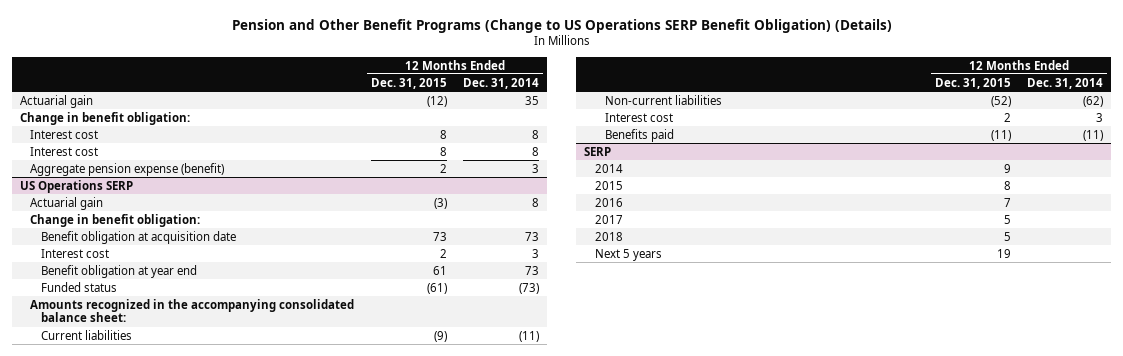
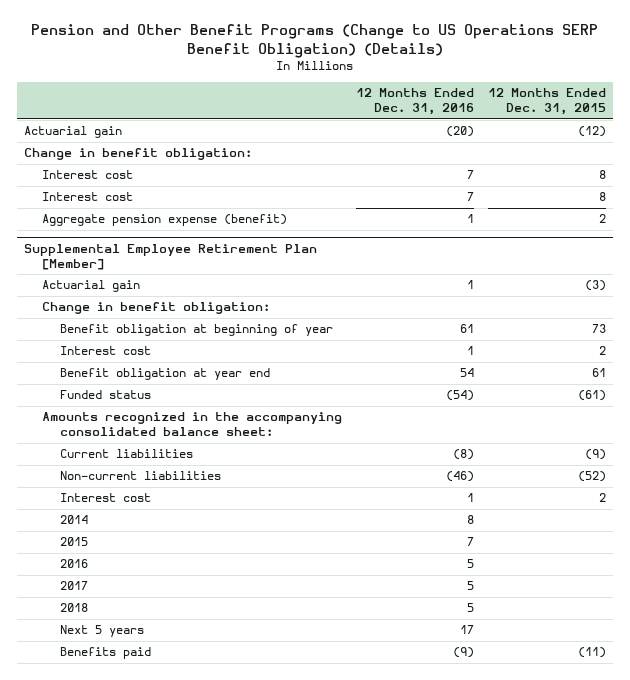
- | 12 Months Ended Dec. 31, 2015 | 12 Months Ended Dec. 31, 2014
+ | 12 Months Ended Dec. 31, 2016 | 12 Months Ended Dec. 31, 2015
- US Operations SERP
+ Supplemental Employee Retirement Plan [Member]
- Benefit obligation at acquisition date | 73 | 73
+ Benefit obligation at beginning of year | 61 | 73
+ 2014 | 8 |
+ 2015 | 7 |
+ 2016 | 5 |
+ 2017 | 5 |
+ 2018 | 5 |
+ Next 5 years | 17 |
- SERP
- 2014 | 9 |
- 2015 | 8 |
- 2016 | 7 |
- 2017 | 5 |
- 2018 | 5 |
- Next 5 years | 19 |

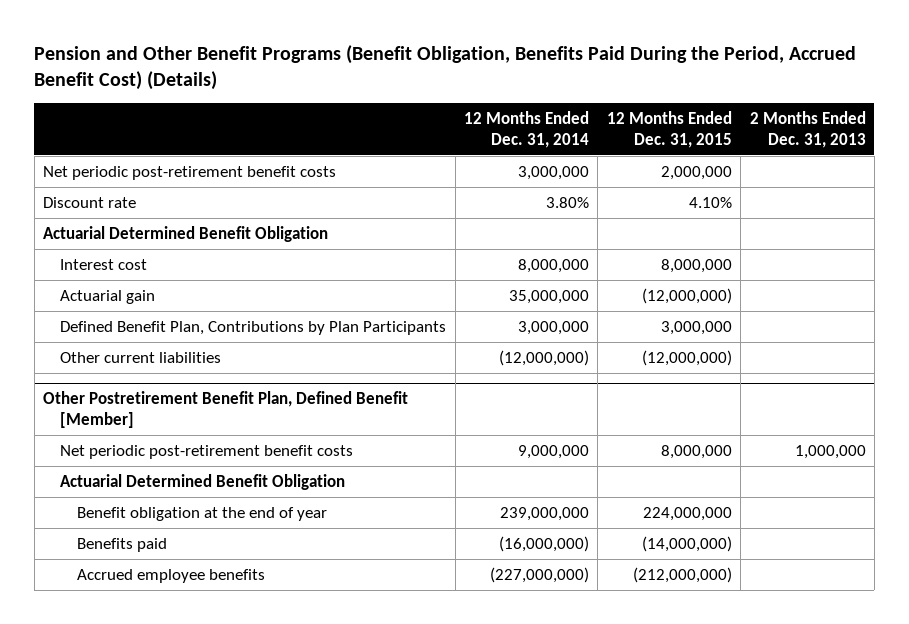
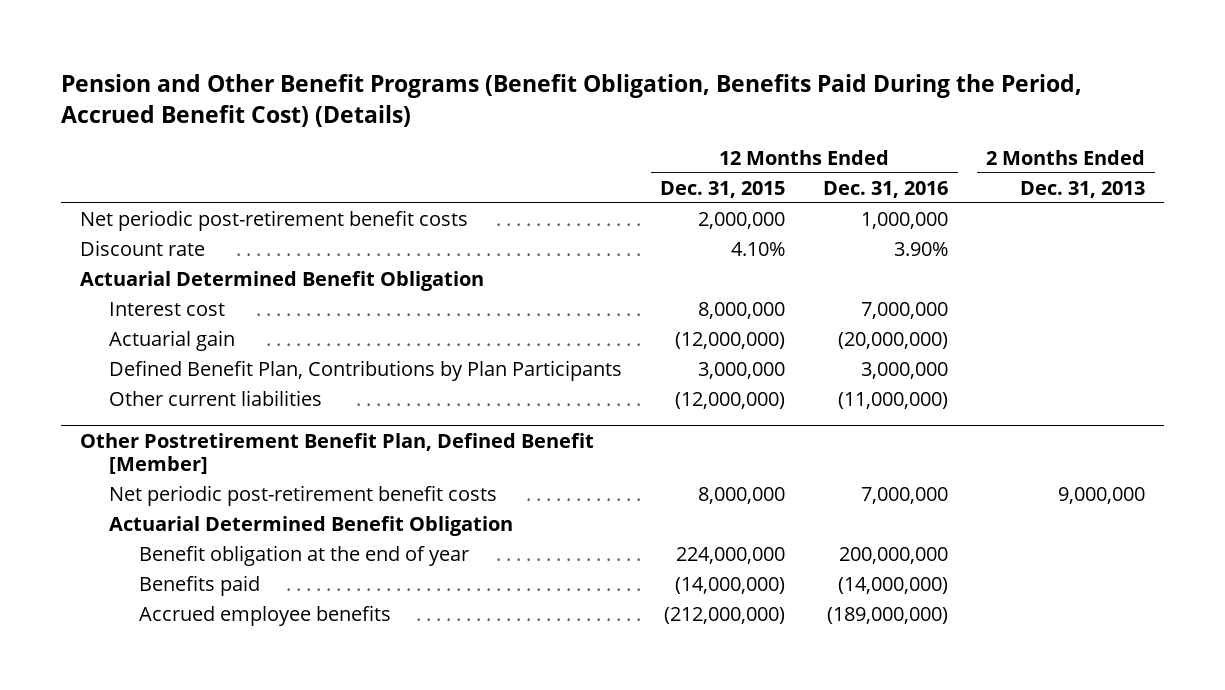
- | 12 Months Ended Dec. 31, 2014 | 12 Months Ended Dec. 31, 2015 | 2 Months Ended Dec. 31, 2013
+ | 12 Months Ended Dec. 31, 2015 | 12 Months Ended Dec. 31, 2016 | 2 Months Ended Dec. 31, 2013
@ Other Postretirement Benefit Plan, Defined Benefit [Member]
- Net periodic post-retirement benefit costs | 9,000,000 | 8,000,000 | 1,000,000
+ Net periodic post-retirement benefit costs | 8,000,000 | 7,000,000 | 9,000,000

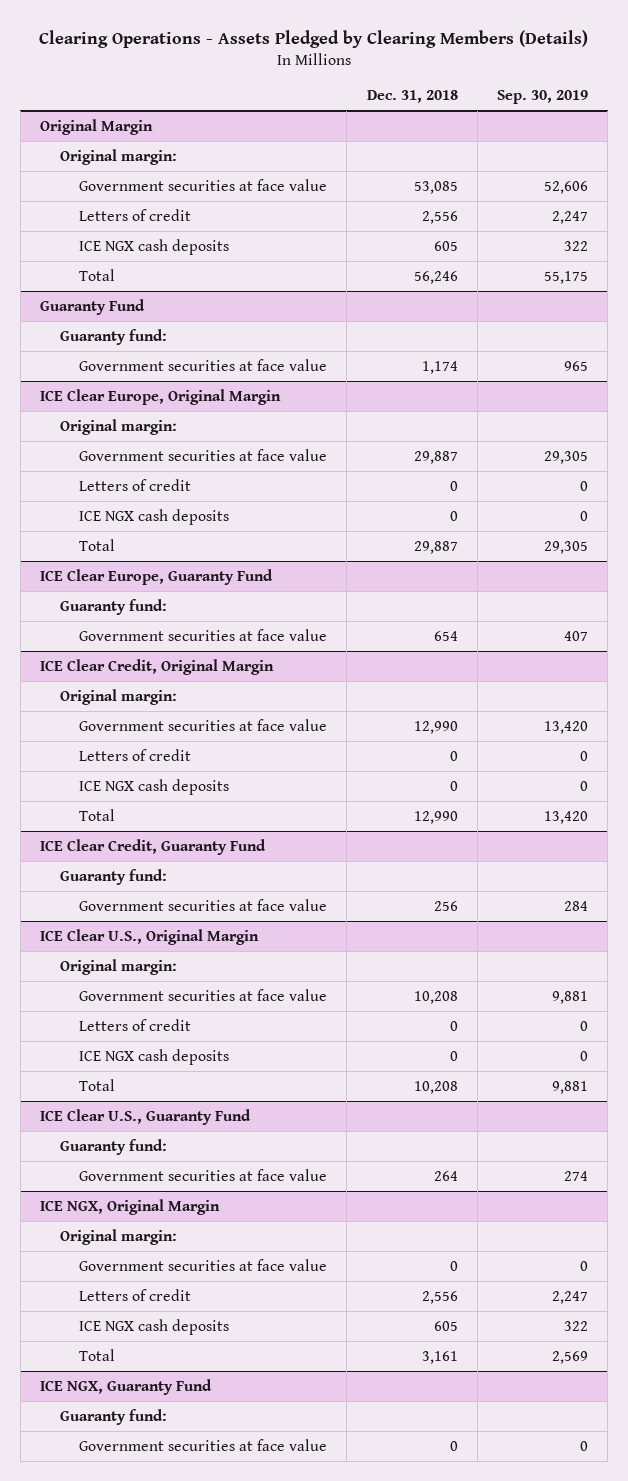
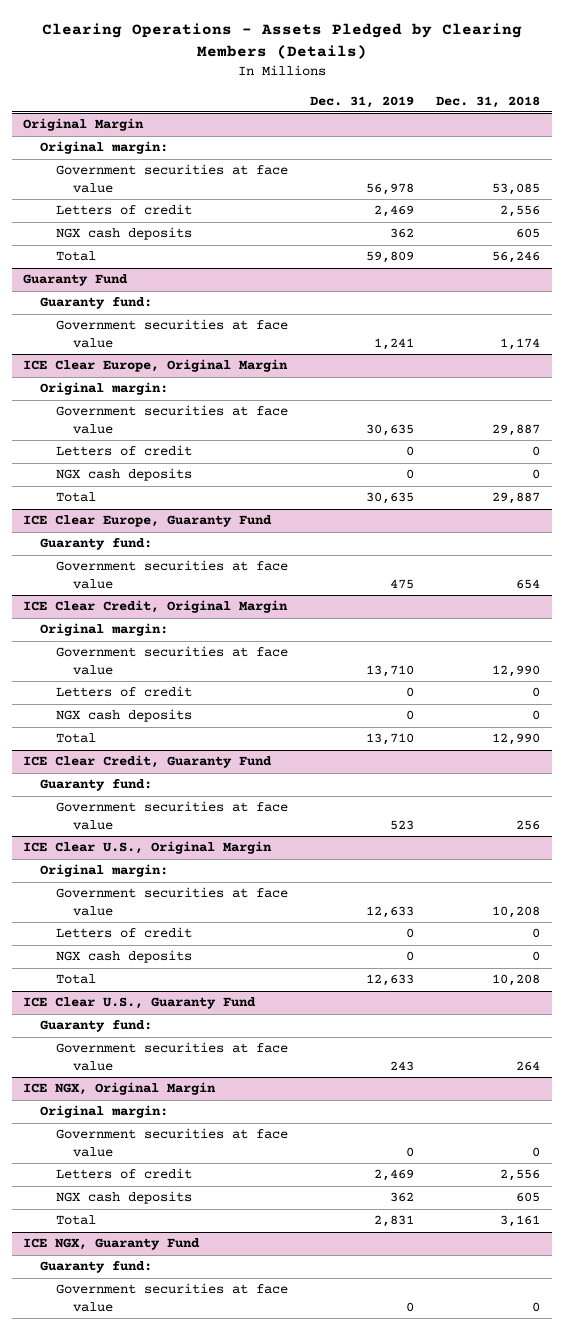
- | Dec. 31, 2018 | Sep. 30, 2019
+ | Dec. 31, 2019 | Dec. 31, 2018
@ Original Margin
- ICE NGX cash deposits | 605 | 322
+ NGX cash deposits | 362 | 605
@ ICE Clear Europe, Original Margin
- ICE NGX cash deposits | 0 | 0
+ NGX cash deposits | 0 | 0
@ ICE Clear Credit, Original Margin
- ICE NGX cash deposits | 0 | 0
+ NGX cash deposits | 0 | 0
@ ICE Clear U.S., Original Margin
- ICE NGX cash deposits | 0 | 0
+ NGX cash deposits | 0 | 0
@ ICE NGX, Original Margin
- ICE NGX cash deposits | 605 | 322
+ NGX cash deposits | 362 | 605

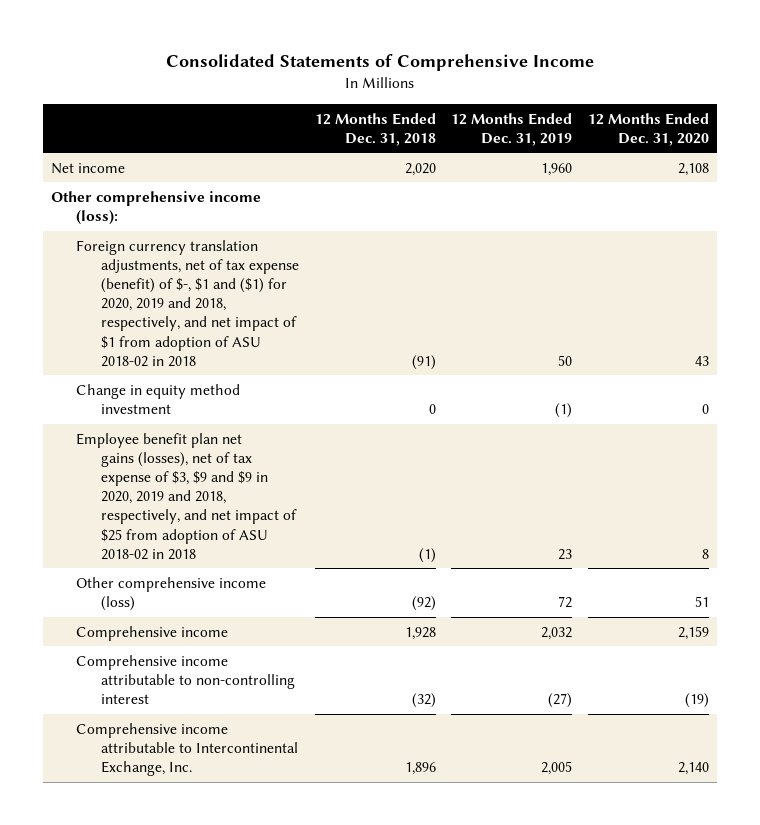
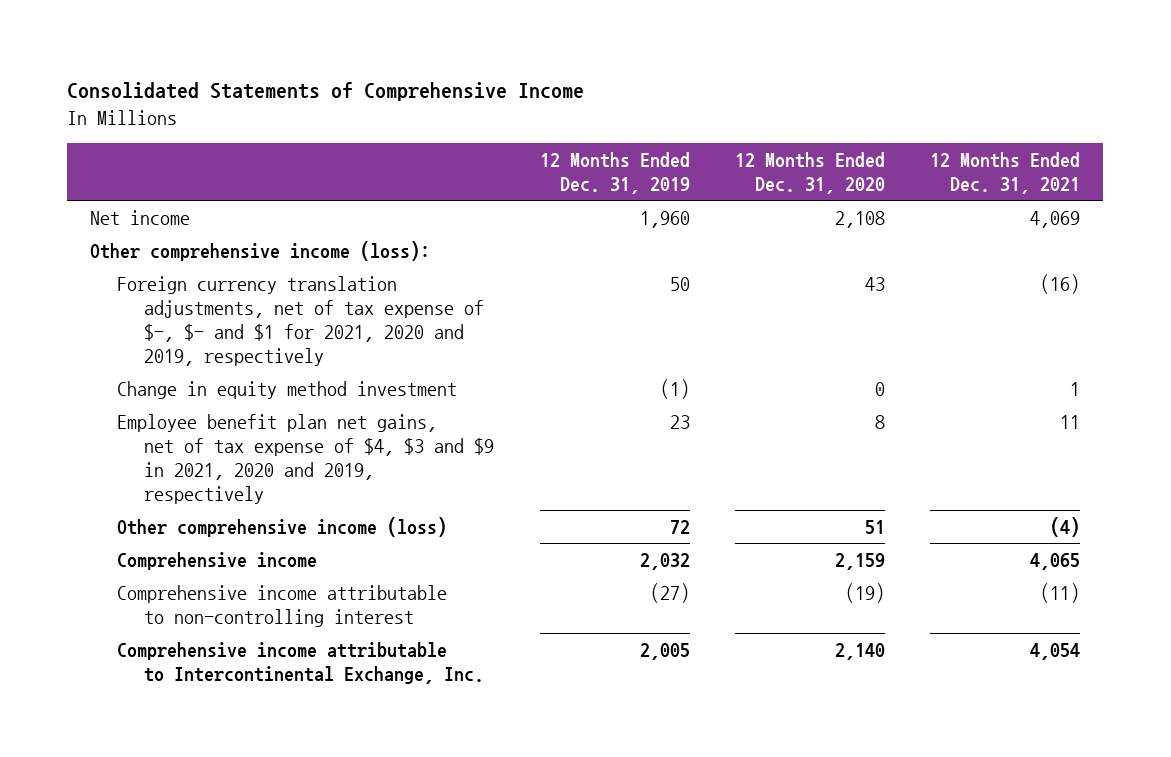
- | 12 Months Ended Dec. 31, 2018 | 12 Months Ended Dec. 31, 2019 | 12 Months Ended Dec. 31, 2020
+ | 12 Months Ended Dec. 31, 2019 | 12 Months Ended Dec. 31, 2020 | 12 Months Ended Dec. 31, 2021
- Foreign currency translation adjustments, net of tax expense (benefit) of $-, $1 and ($1) for 2020, 2019 and 2018, respectively, and net impact of $1 from adoption of ASU 2018-02 in 2018 | (91) | 50 | 43
+ Foreign currency translation adjustments, net of tax expense of $-, $- and $1 for 2021, 2020 and 2019, respectively | 50 | 43 | (16)
- Employee benefit plan net gains (losses), net of tax expense of $3, $9 and $9 in 2020, 2019 and 2018, respectively, and net impact of $25 from adoption of ASU 2018-02 in 2018 | (1) | 23 | 8
+ Employee benefit plan net gains, net of tax expense of $4, $3 and $9 in 2021, 2020 and 2019, respectively | 23 | 8 | 11

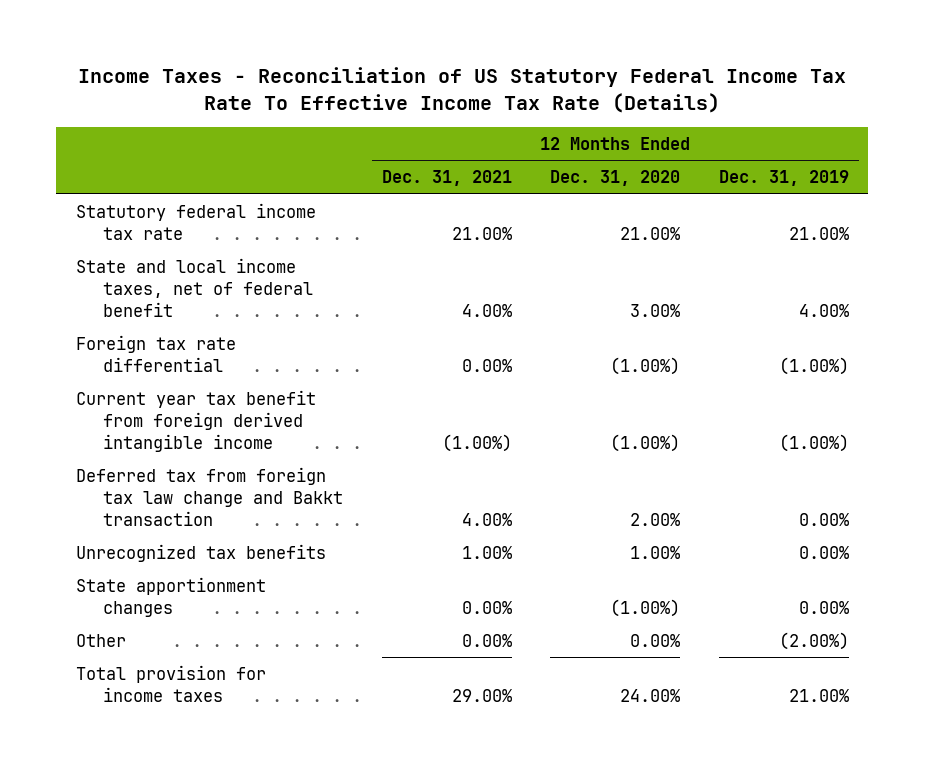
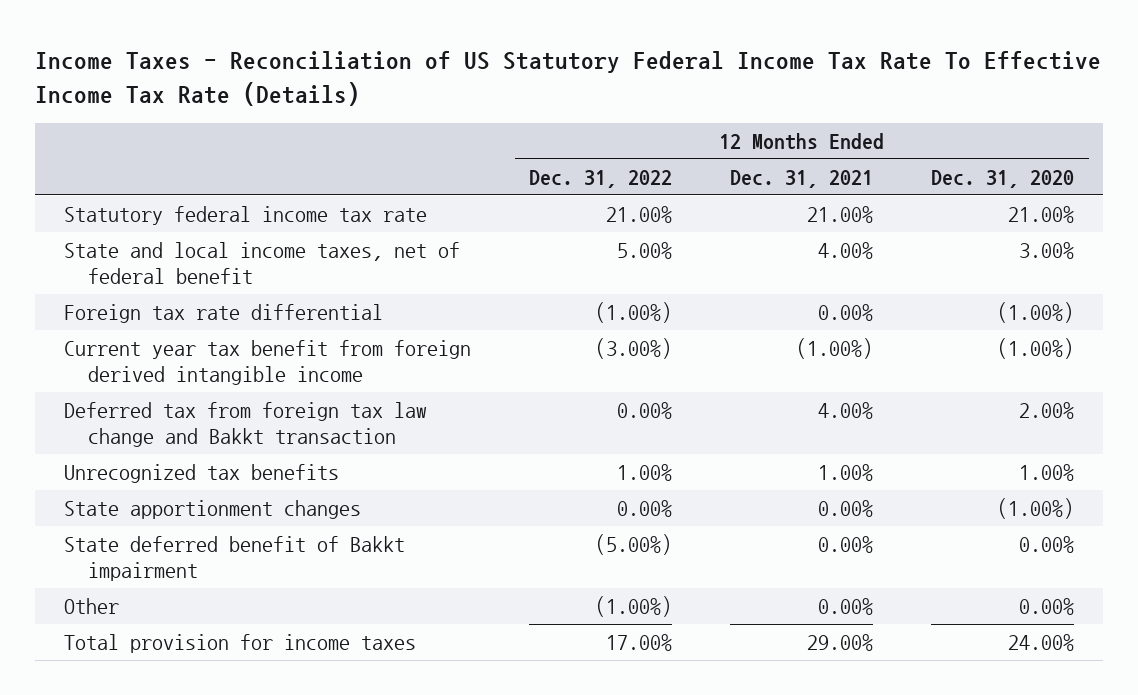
- | 12 Months Ended Dec. 31, 2021 | 12 Months Ended Dec. 31, 2020 | 12 Months Ended Dec. 31, 2019
+ | 12 Months Ended Dec. 31, 2022 | 12 Months Ended Dec. 31, 2021 | 12 Months Ended Dec. 31, 2020
+ State deferred benefit of Bakkt impairment | (5.00%) | 0.00% | 0.00%

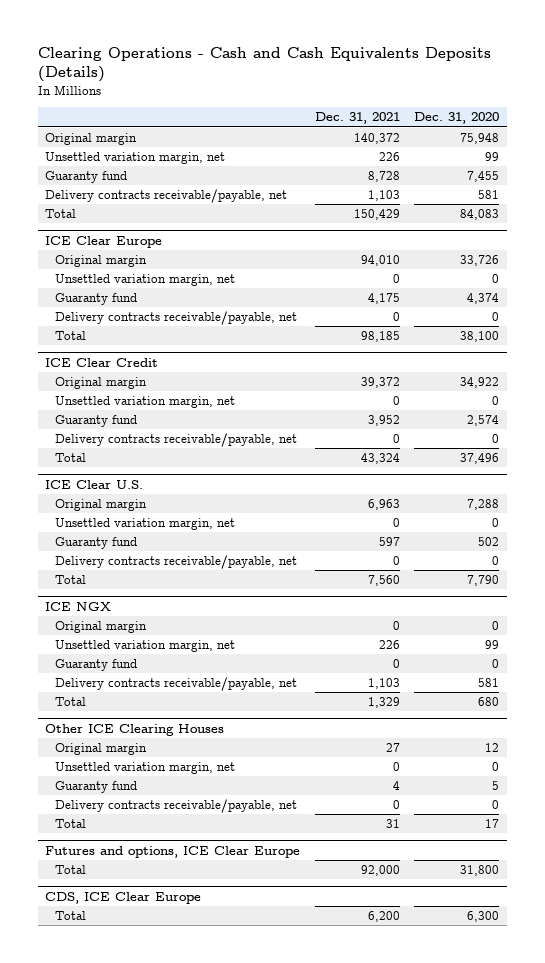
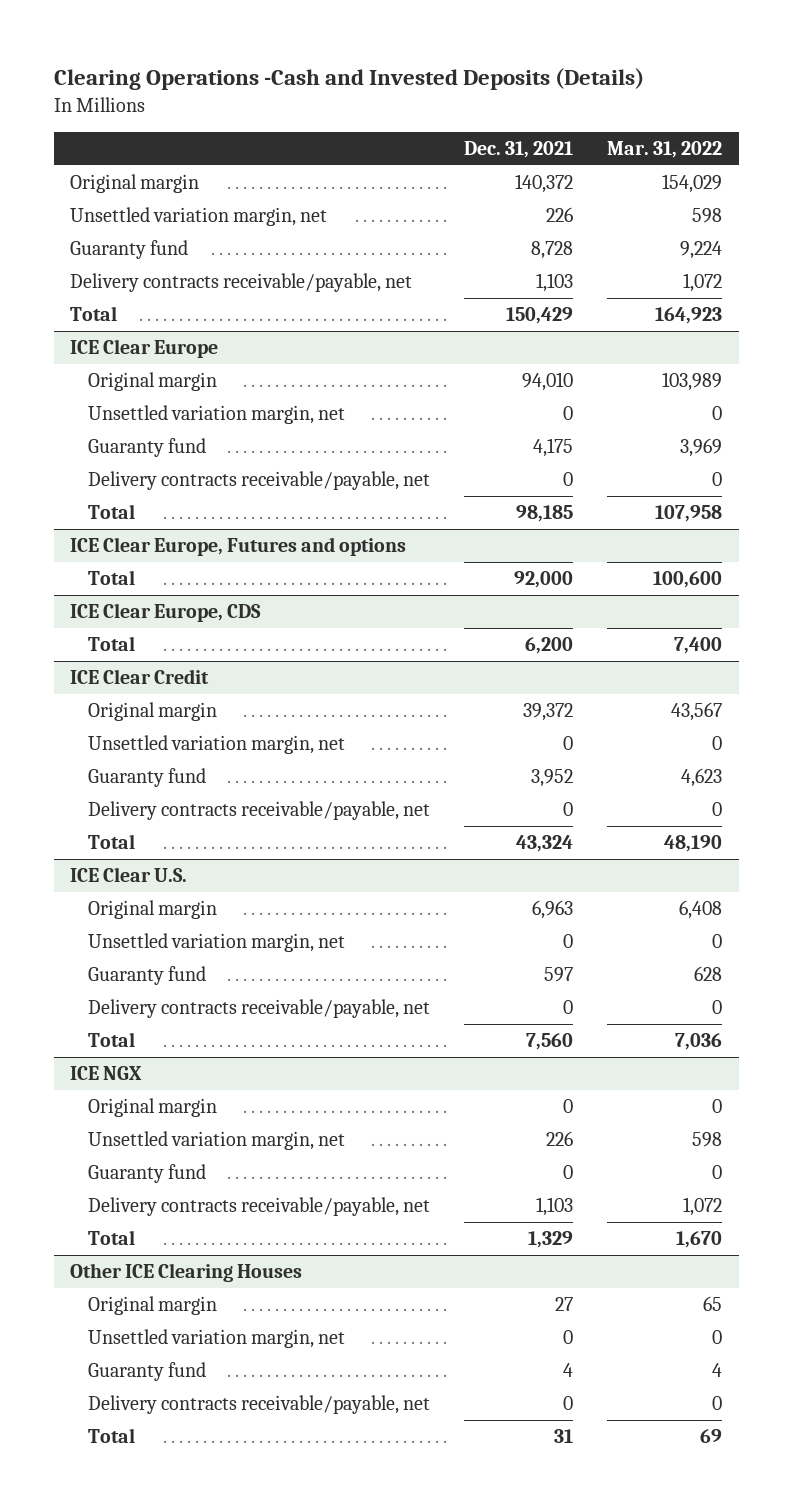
- Clearing Operations - Cash and Cash Equivalents Deposits (Details)
+ Clearing Operations -Cash and Invested Deposits (Details)
- | Dec. 31, 2021 | Dec. 31, 2020
+ | Dec. 31, 2021 | Mar. 31, 2022
+ ICE Clear Europe, Futures and options
+ Total | 92,000 | 100,600
+ ICE Clear Europe, CDS
+ Total | 6,200 | 7,400
- Futures and options, ICE Clear Europe
- Total | 92,000 | 31,800
- CDS, ICE Clear Europe
- Total | 6,200 | 6,300

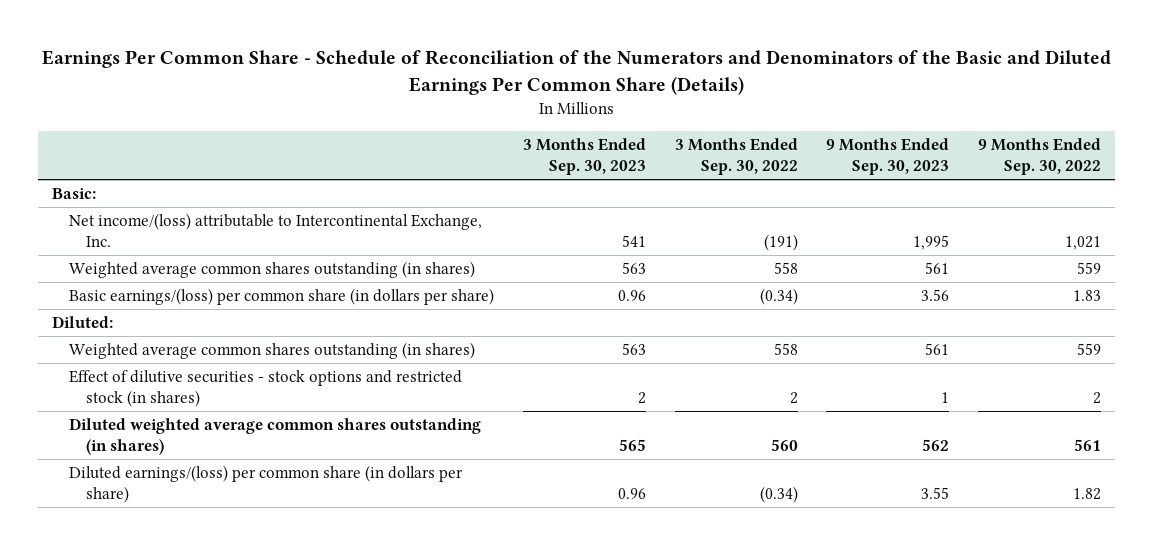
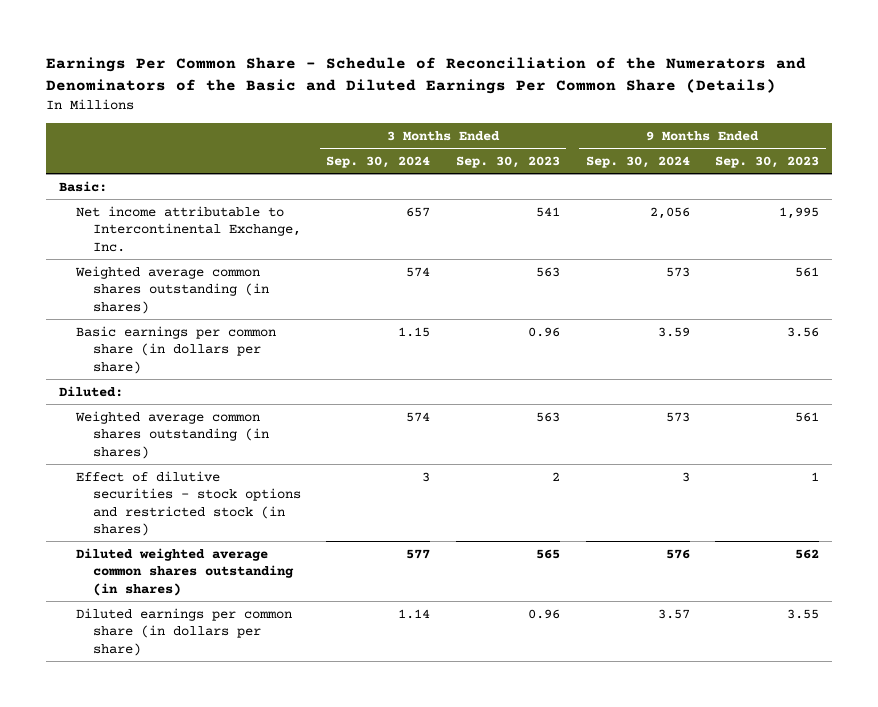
- | 3 Months Ended Sep. 30, 2023 | 3 Months Ended Sep. 30, 2022 | 9 Months Ended Sep. 30, 2023 | 9 Months Ended Sep. 30, 2022
+ | 3 Months Ended Sep. 30, 2024 | 3 Months Ended Sep. 30, 2023 | 9 Months Ended Sep. 30, 2024 | 9 Months Ended Sep. 30, 2023
- Net income/(loss) attributable to Intercontinental Exchange, Inc. | 541 | (191) | 1,995 | 1,021
+ Net income attributable to Intercontinental Exchange, Inc. | 657 | 541 | 2,056 | 1,995
- Basic earnings/(loss) per common share (in dollars per share) | 0.96 | (0.34) | 3.56 | 1.83
+ Basic earnings per common share (in dollars per share) | 1.15 | 0.96 | 3.59 | 3.56
- Diluted earnings/(loss) per common share (in dollars per share) | 0.96 | (0.34) | 3.55 | 1.82
+ Diluted earnings per common share (in dollars per share) | 1.14 | 0.96 | 3.57 | 3.55

